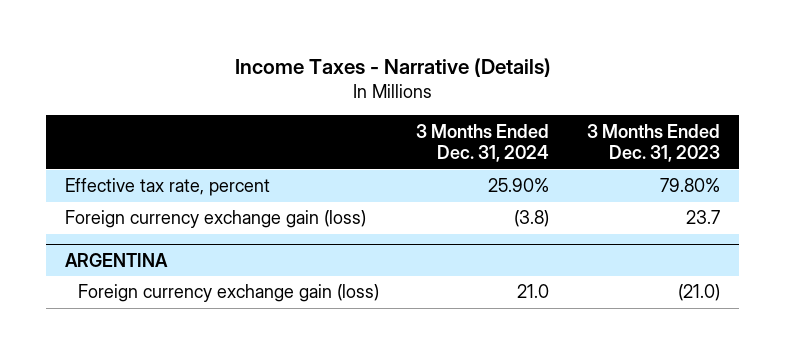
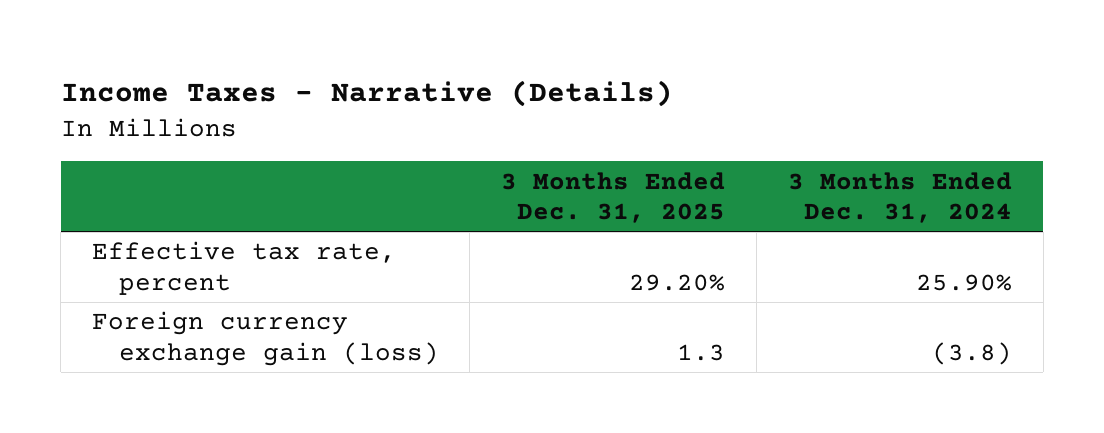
- | 3 Months Ended Dec. 31, 2024 | 3 Months Ended Dec. 31, 2023
+ | 3 Months Ended Dec. 31, 2025 | 3 Months Ended Dec. 31, 2024
- ARGENTINA
- Foreign currency exchange gain (loss) | 21.0 | (21.0)

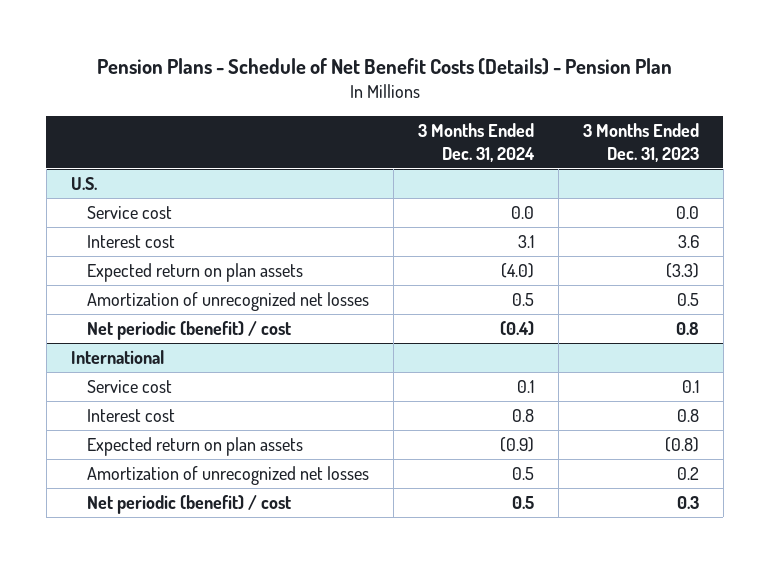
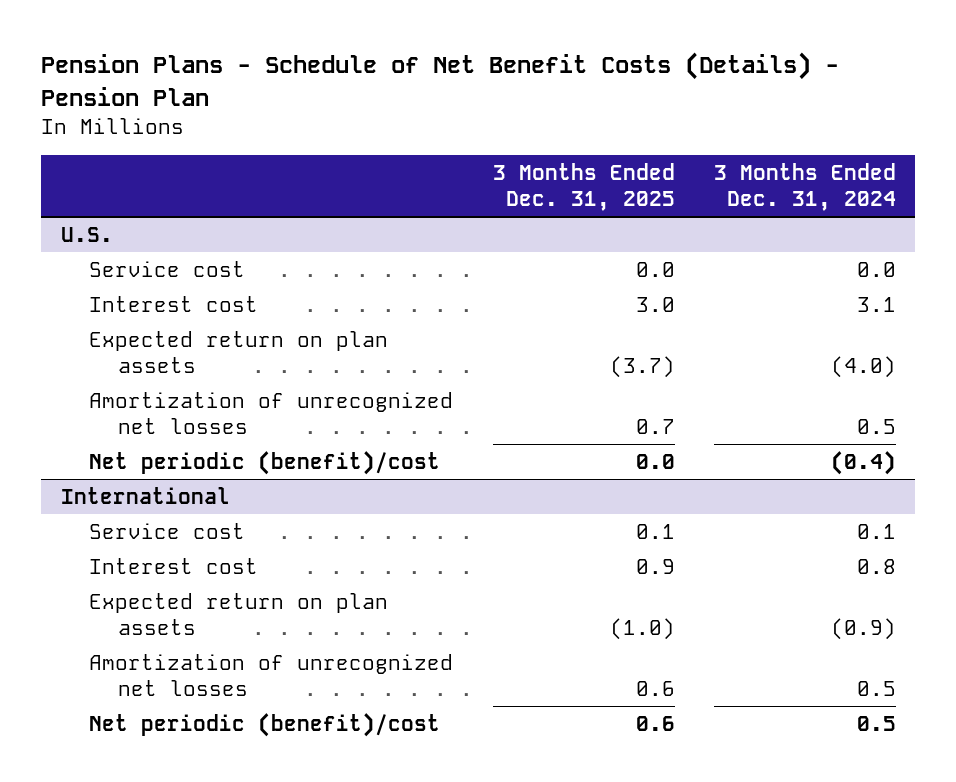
- | 3 Months Ended Dec. 31, 2024 | 3 Months Ended Dec. 31, 2023
+ | 3 Months Ended Dec. 31, 2025 | 3 Months Ended Dec. 31, 2024
@ U.S.
- Net periodic (benefit) / cost | (0.4) | 0.8
+ Net periodic (benefit)/cost | 0.0 | (0.4)
@ International
- Net periodic (benefit) / cost | 0.5 | 0.3
+ Net periodic (benefit)/cost | 0.6 | 0.5

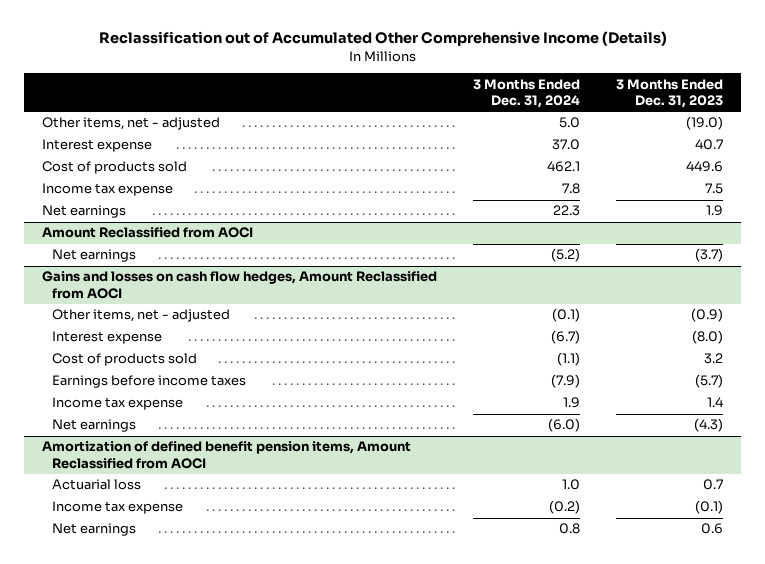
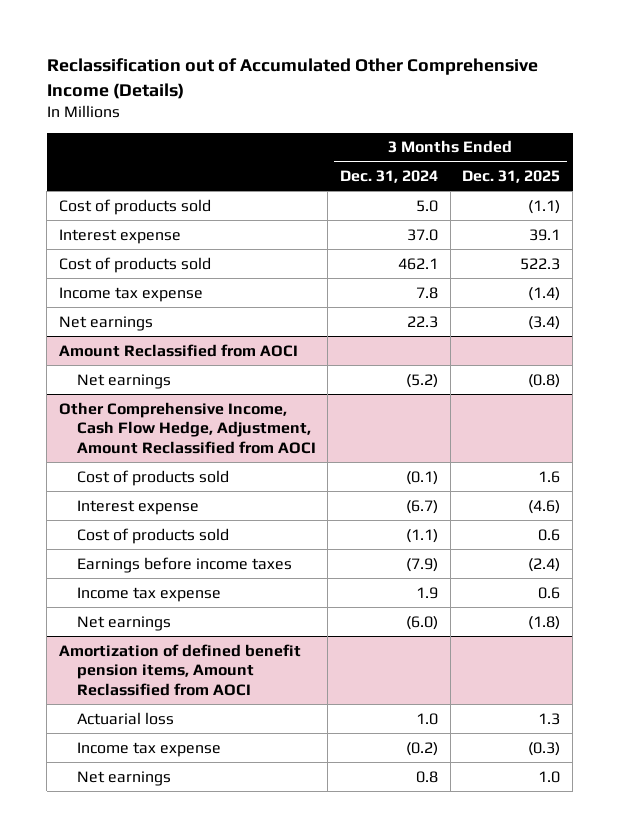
- | 3 Months Ended Dec. 31, 2024 | 3 Months Ended Dec. 31, 2023
+ | 3 Months Ended Dec. 31, 2024 | 3 Months Ended Dec. 31, 2025
- Other items, net - adjusted | 5.0 | (19.0)
+ Cost of products sold | 5.0 | (1.1)
- Gains and losses on cash flow hedges, Amount Reclassified from AOCI
- Other items, net - adjusted | (0.1) | (0.9)
+ Other Comprehensive Income, Cash Flow Hedge, Adjustment, Amount Reclassified from AOCI
+ Cost of products sold | (0.1) | 1.6

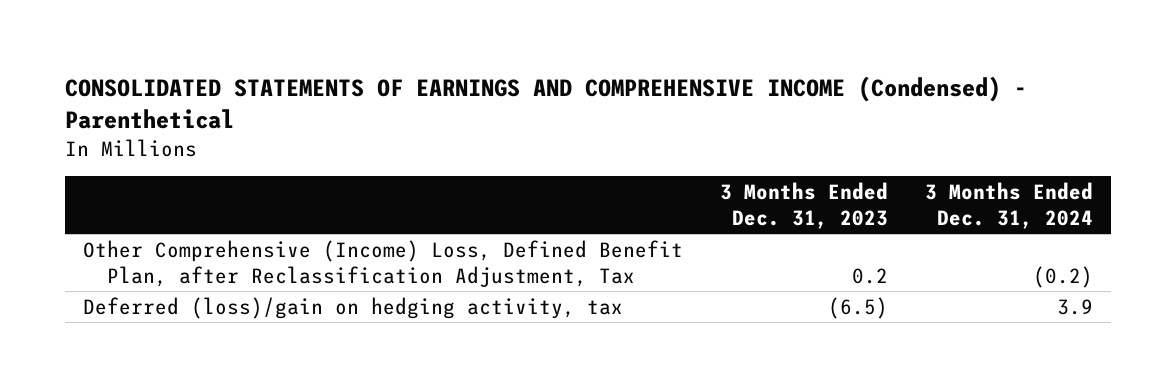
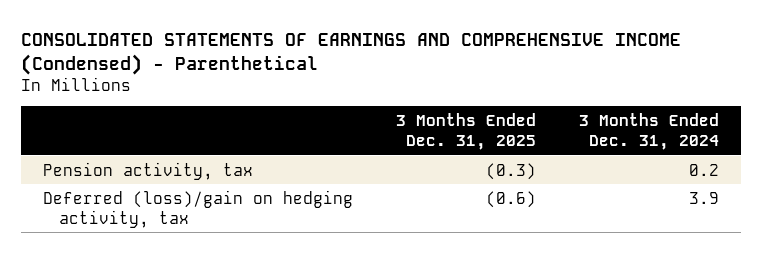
- | 3 Months Ended Dec. 31, 2023 | 3 Months Ended Dec. 31, 2024
+ | 3 Months Ended Dec. 31, 2025 | 3 Months Ended Dec. 31, 2024
- Other Comprehensive (Income) Loss, Defined Benefit Plan, after Reclassification Adjustment, Tax | 0.2 | (0.2)
+ Pension activity, tax | (0.3) | 0.2

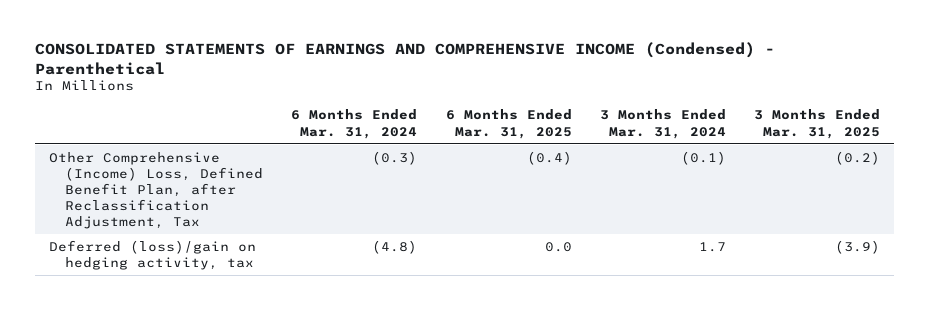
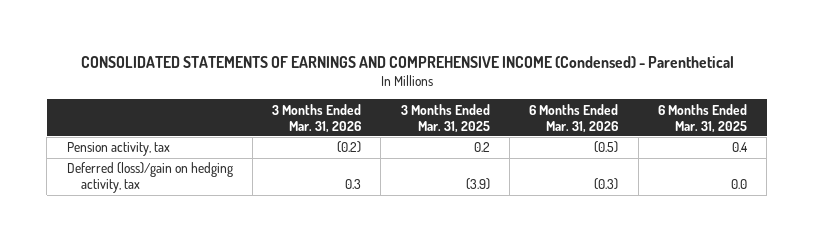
- | 6 Months Ended Mar. 31, 2024 | 6 Months Ended Mar. 31, 2025 | 3 Months Ended Mar. 31, 2024 | 3 Months Ended Mar. 31, 2025
+ | 3 Months Ended Mar. 31, 2026 | 3 Months Ended Mar. 31, 2025 | 6 Months Ended Mar. 31, 2026 | 6 Months Ended Mar. 31, 2025
- Other Comprehensive (Income) Loss, Defined Benefit Plan, after Reclassification Adjustment, Tax | (0.3) | (0.4) | (0.1) | (0.2)
+ Pension activity, tax | (0.2) | 0.2 | (0.5) | 0.4

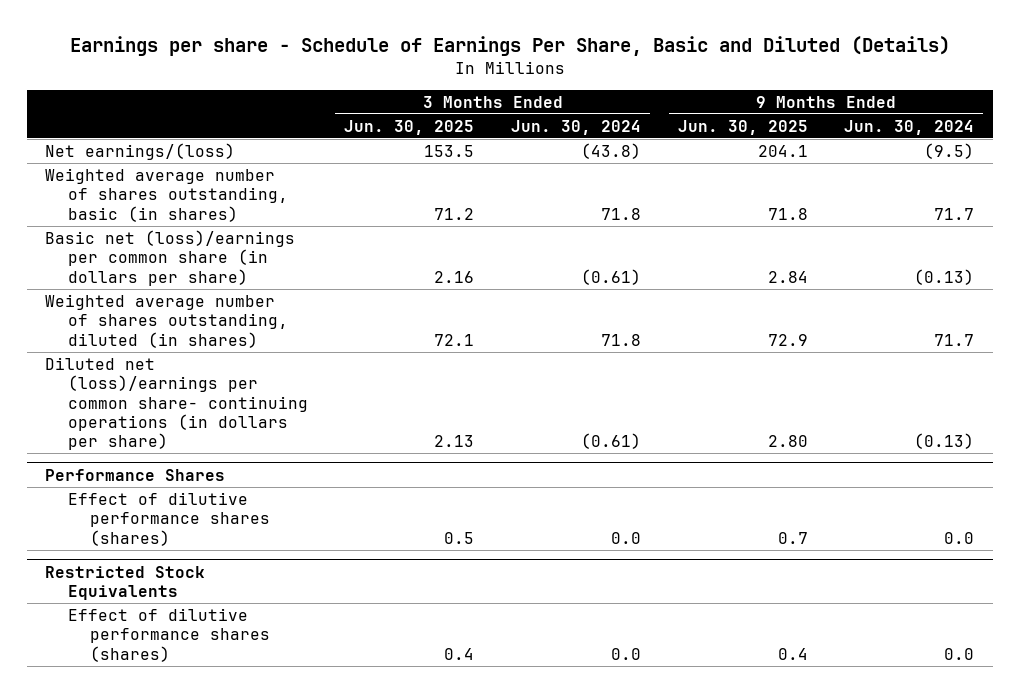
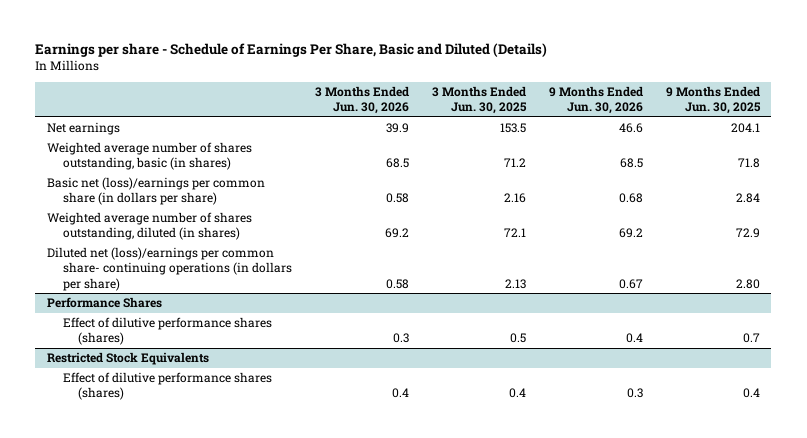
- | 3 Months Ended Jun. 30, 2025 | 3 Months Ended Jun. 30, 2024 | 9 Months Ended Jun. 30, 2025 | 9 Months Ended Jun. 30, 2024
+ | 3 Months Ended Jun. 30, 2026 | 3 Months Ended Jun. 30, 2025 | 9 Months Ended Jun. 30, 2026 | 9 Months Ended Jun. 30, 2025
- Net earnings/(loss) | 153.5 | (43.8) | 204.1 | (9.5)
+ Net earnings | 39.9 | 153.5 | 46.6 | 204.1

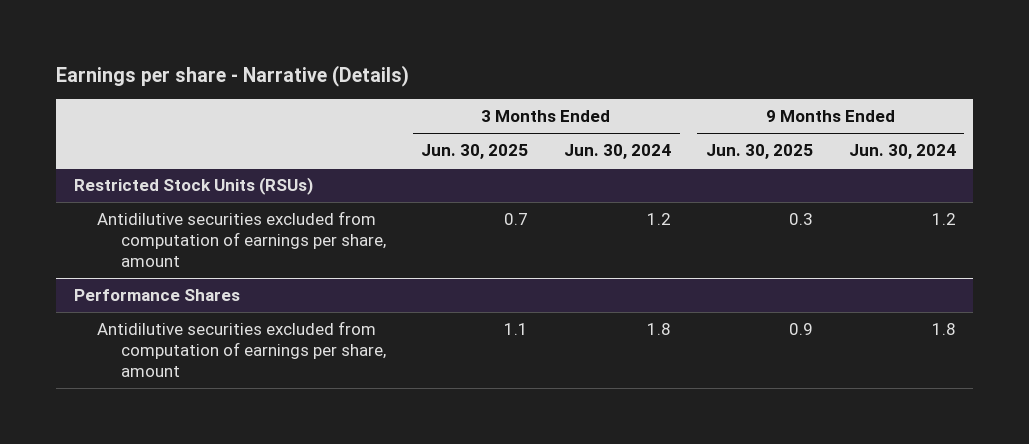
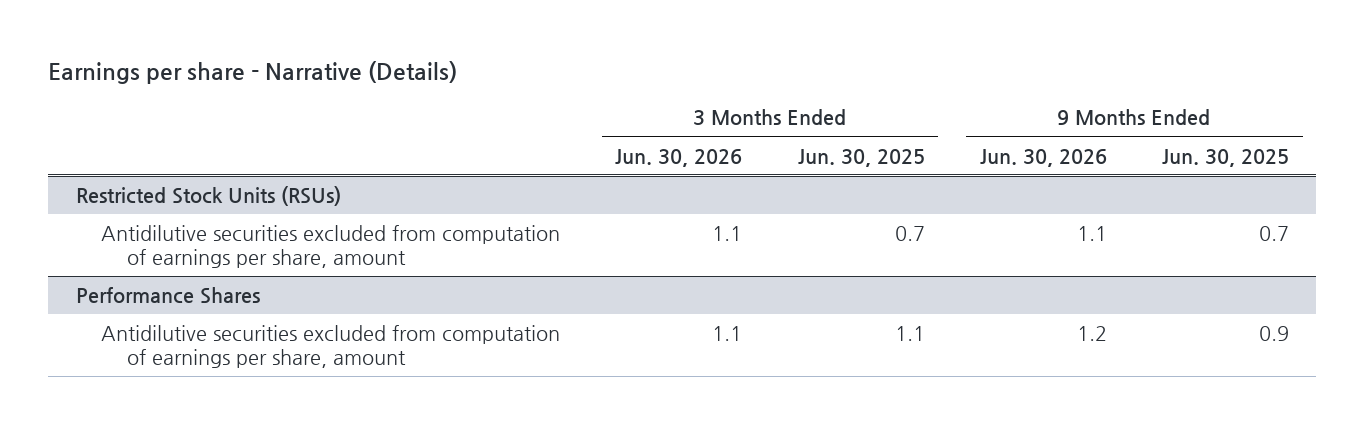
- | 3 Months Ended Jun. 30, 2025 | 3 Months Ended Jun. 30, 2024 | 9 Months Ended Jun. 30, 2025 | 9 Months Ended Jun. 30, 2024
+ | 3 Months Ended Jun. 30, 2026 | 3 Months Ended Jun. 30, 2025 | 9 Months Ended Jun. 30, 2026 | 9 Months Ended Jun. 30, 2025
@ Restricted Stock Units (RSUs)
- Antidilutive securities excluded from computation of earnings per share, amount | 0.7 | 1.2 | 0.3 | 1.2
+ Antidilutive securities excluded from computation of earnings per share, amount | 1.1 | 0.7 | 1.1 | 0.7

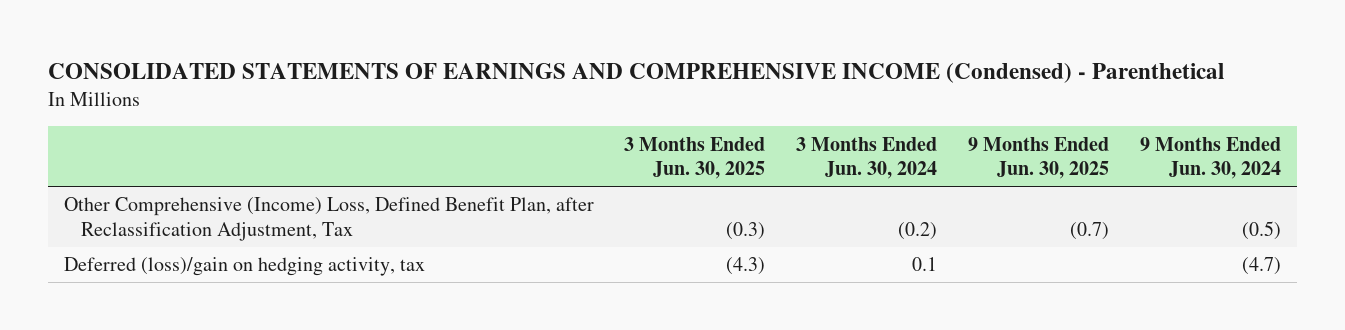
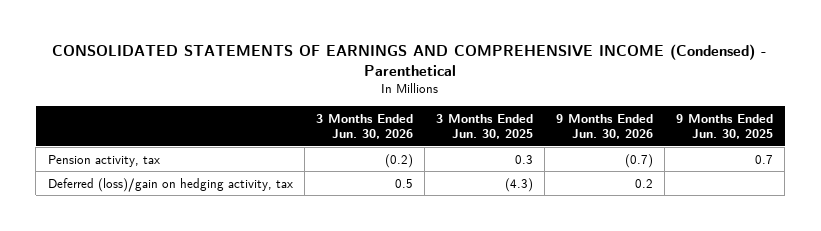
- | 3 Months Ended Jun. 30, 2025 | 3 Months Ended Jun. 30, 2024 | 9 Months Ended Jun. 30, 2025 | 9 Months Ended Jun. 30, 2024
+ | 3 Months Ended Jun. 30, 2026 | 3 Months Ended Jun. 30, 2025 | 9 Months Ended Jun. 30, 2026 | 9 Months Ended Jun. 30, 2025
- Other Comprehensive (Income) Loss, Defined Benefit Plan, after Reclassification Adjustment, Tax | (0.3) | (0.2) | (0.7) | (0.5)
+ Pension activity, tax | (0.2) | 0.3 | (0.7) | 0.7

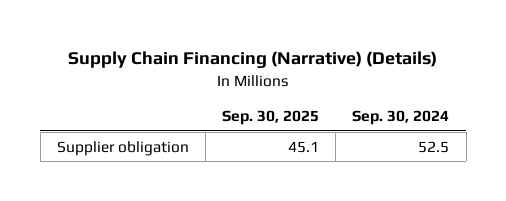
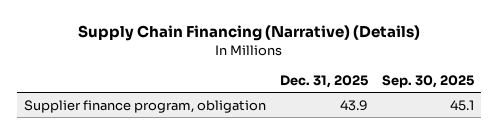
- | Sep. 30, 2025 | Sep. 30, 2024
+ | Dec. 31, 2025 | Sep. 30, 2025
- Supplier obligation | 45.1 | 52.5
+ Supplier finance program, obligation | 43.9 | 45.1

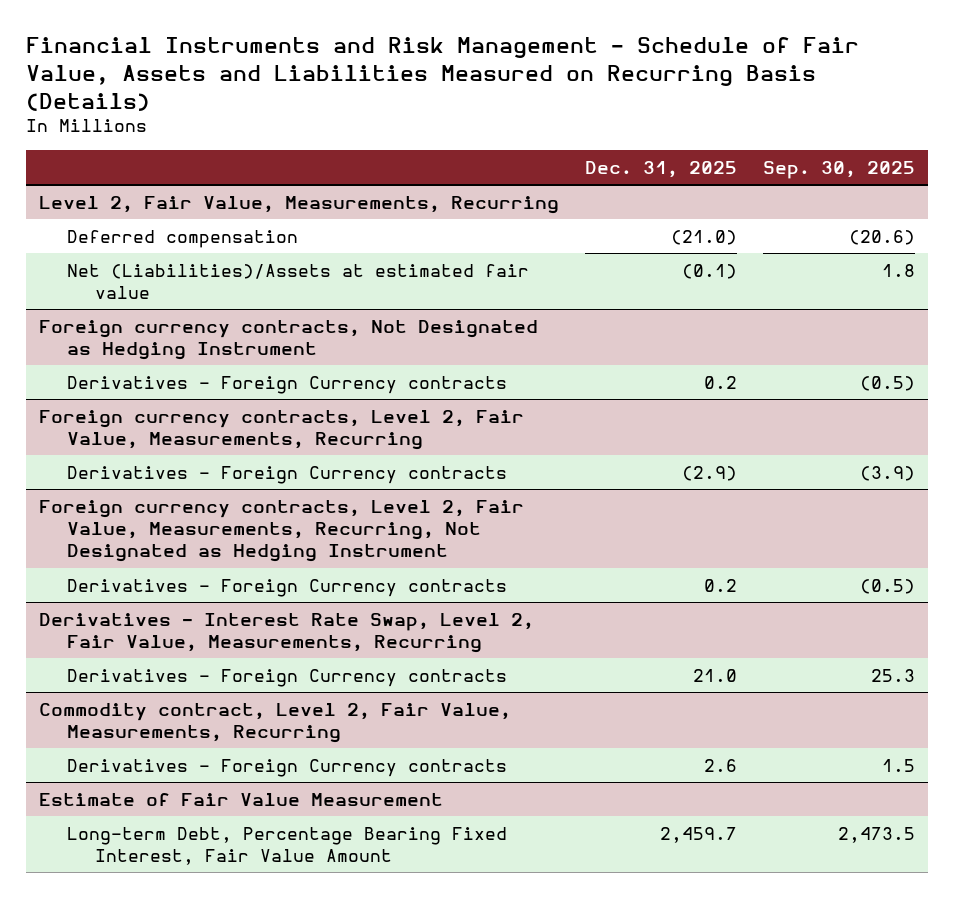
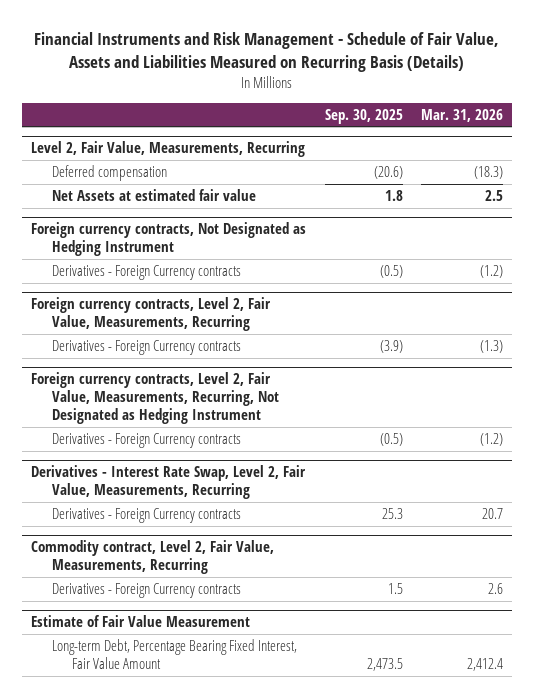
- | Dec. 31, 2025 | Sep. 30, 2025
+ | Sep. 30, 2025 | Mar. 31, 2026
@ Level 2, Fair Value, Measurements, Recurring
- Net (Liabilities)/Assets at estimated fair value | (0.1) | 1.8
+ Net Assets at estimated fair value | 1.8 | 2.5

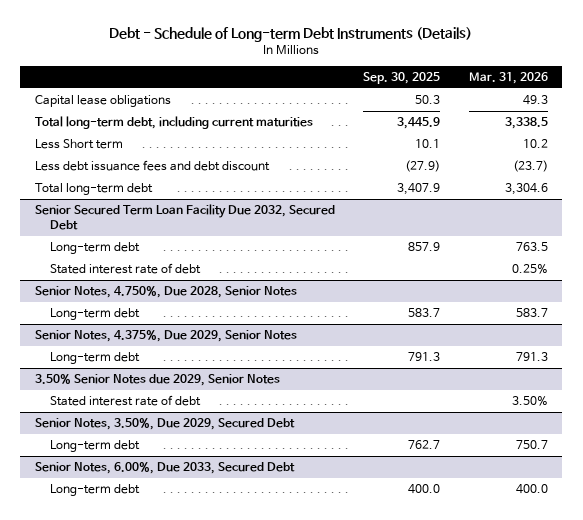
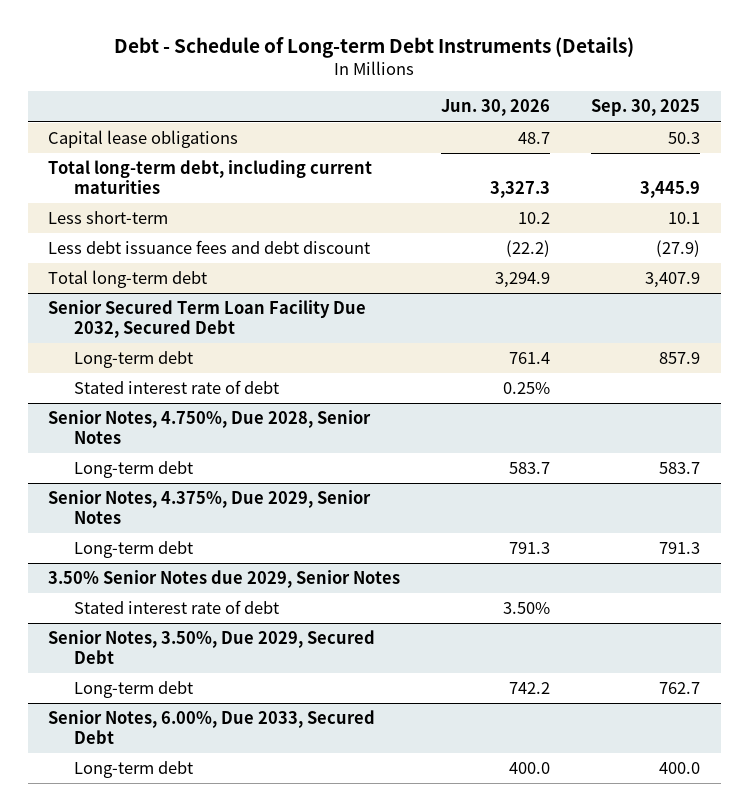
- | Sep. 30, 2025 | Mar. 31, 2026
+ | Jun. 30, 2026 | Sep. 30, 2025
- Less Short term | 10.1 | 10.2
+ Less short-term | 10.2 | 10.1

